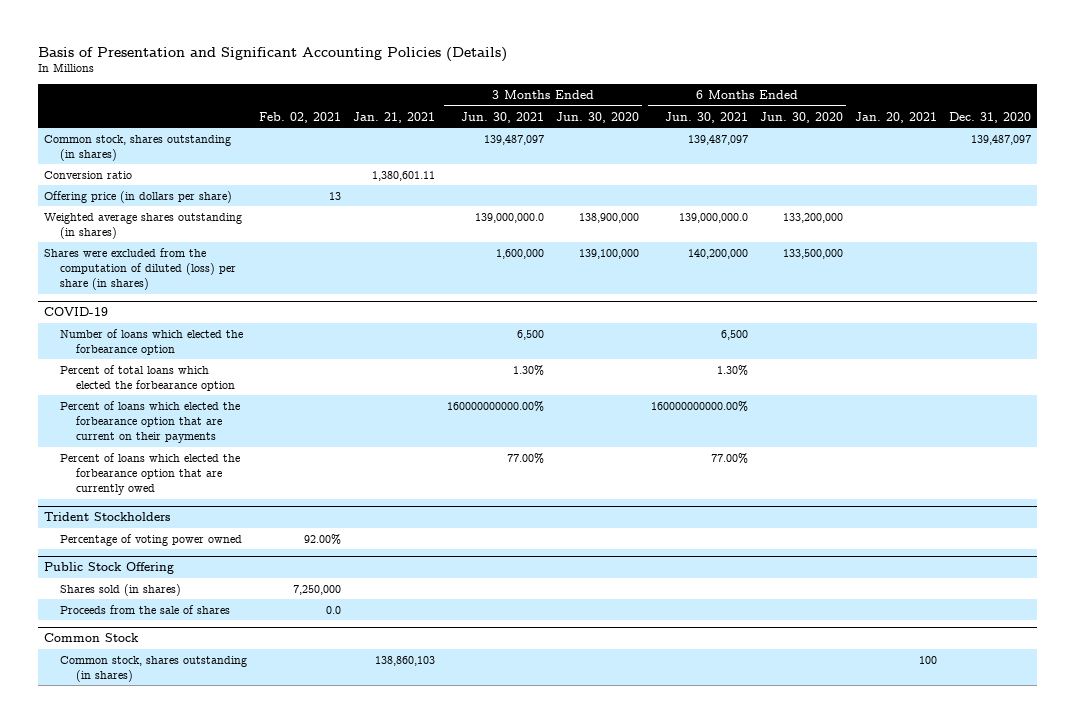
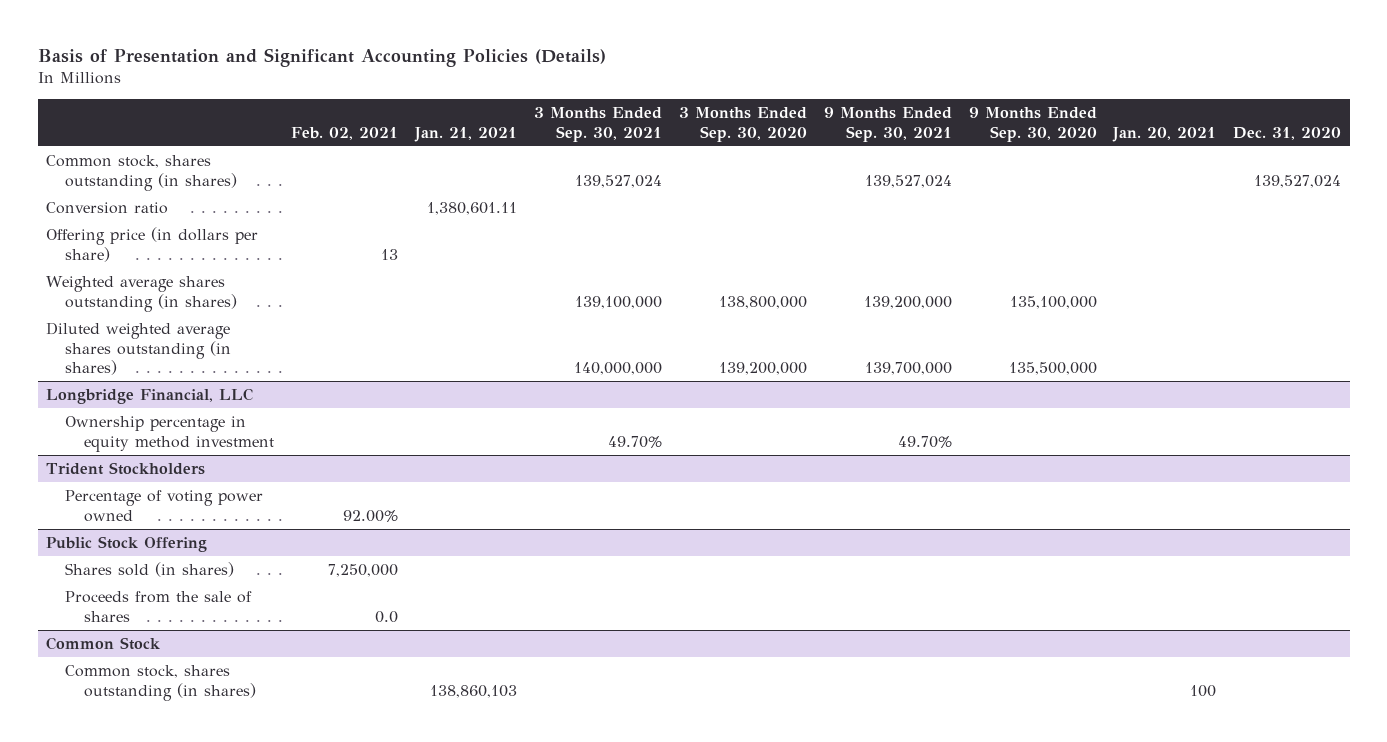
- | Feb. 02, 2021 | Jan. 21, 2021 | 3 Months Ended Jun. 30, 2021 | 3 Months Ended Jun. 30, 2020 | 6 Months Ended Jun. 30, 2021 | 6 Months Ended Jun. 30, 2020 | Jan. 20, 2021 | Dec. 31, 2020
+ | Feb. 02, 2021 | Jan. 21, 2021 | 3 Months Ended Sep. 30, 2021 | 3 Months Ended Sep. 30, 2020 | 9 Months Ended Sep. 30, 2021 | 9 Months Ended Sep. 30, 2020 | Jan. 20, 2021 | Dec. 31, 2020
- Common stock, shares outstanding (in shares) | | | 139,487,097 | | 139,487,097 | | | 139,487,097
+ Common stock, shares outstanding (in shares) | | | 139,527,024 | | 139,527,024 | | | 139,527,024
- Shares were excluded from the computation of diluted (loss) per share (in shares) | | | 1,600,000 | 139,100,000 | 140,200,000 | 133,500,000 | |
- COVID-19
- Number of loans which elected the forbearance option | | | 6,500 | | 6,500 | | |
- Percent of total loans which elected the forbearance option | | | 1.30% | | 1.30% | | |
- Percent of loans which elected the forbearance option that are current on their payments | | | 160000000000.00% | | 160000000000.00% | | |
- Percent of loans which elected the forbearance option that are currently owed | | | 77.00% | | 77.00% | | |
+ Diluted weighted average shares outstanding (in shares) | | | 140,000,000 | 139,200,000 | 139,700,000 | 135,500,000 | |
+ Longbridge Financial, LLC
+ Ownership percentage in equity method investment | | | 49.70% | | 49.70% | | |

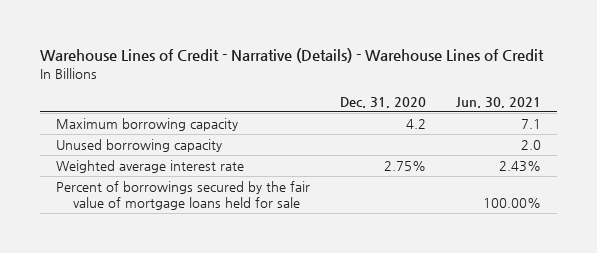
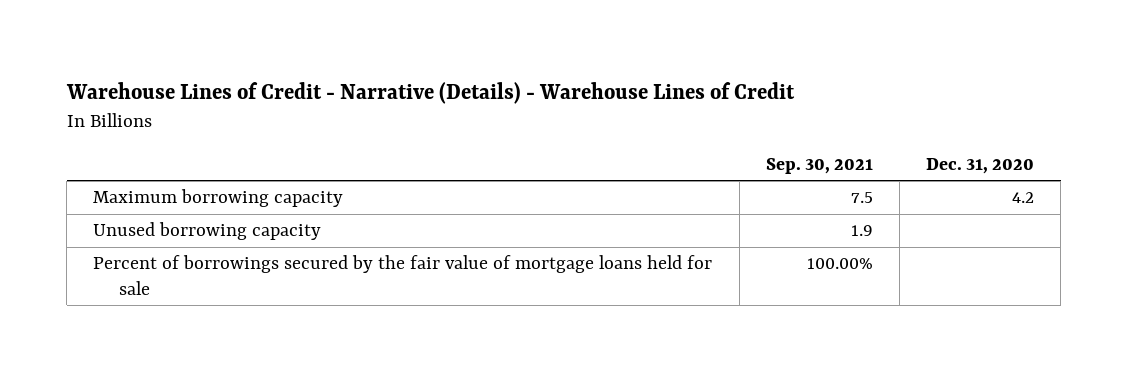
- | Dec. 31, 2020 | Jun. 30, 2021
+ | Sep. 30, 2021 | Dec. 31, 2020
- Weighted average interest rate | 2.75% | 2.43%

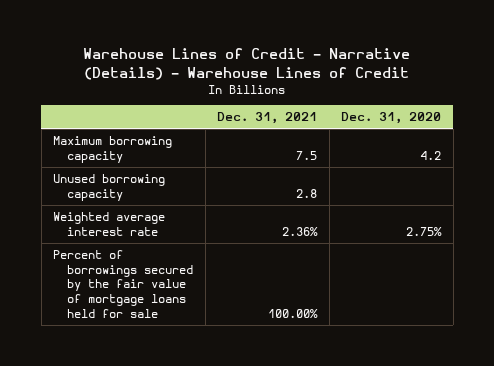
- | Sep. 30, 2021 | Dec. 31, 2020
+ | Dec. 31, 2021 | Dec. 31, 2020
+ Weighted average interest rate | 2.36% | 2.75%

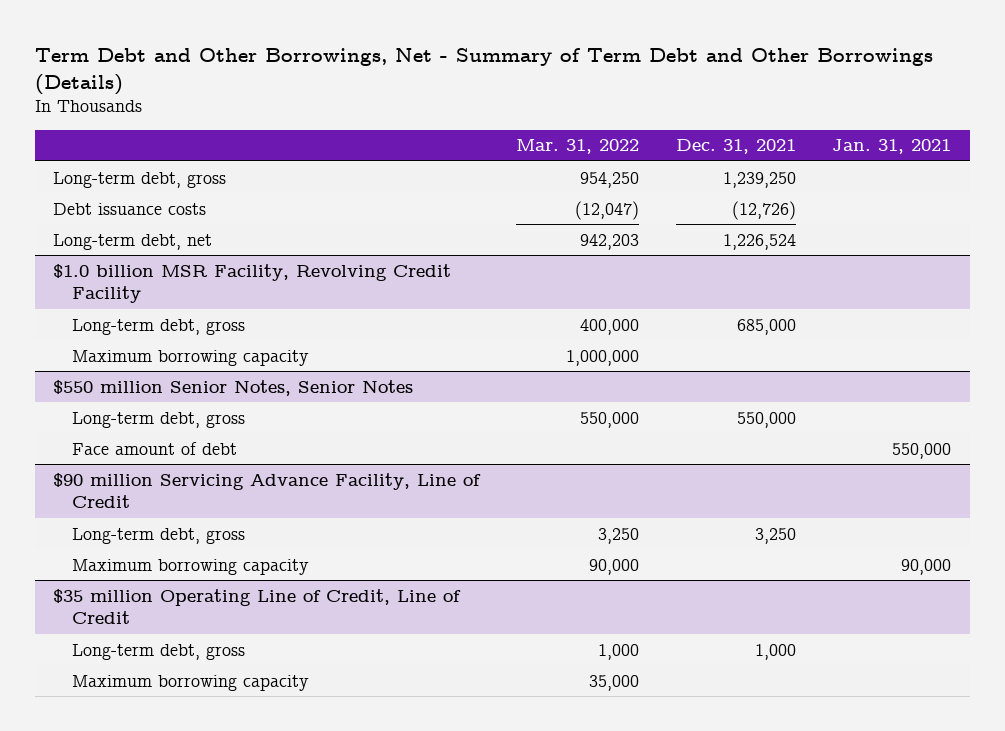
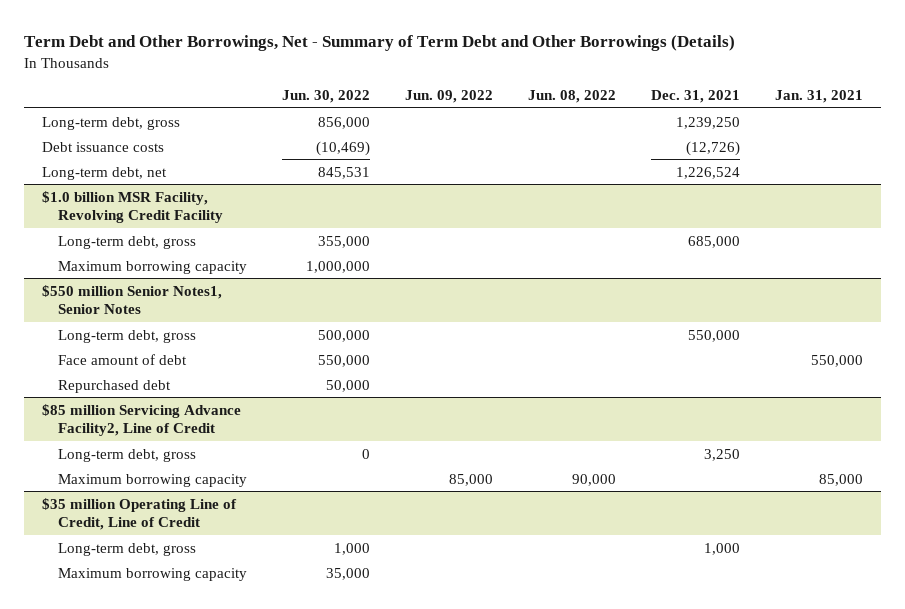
- | Mar. 31, 2022 | Dec. 31, 2021 | Jan. 31, 2021
+ | Jun. 30, 2022 | Jun. 09, 2022 | Jun. 08, 2022 | Dec. 31, 2021 | Jan. 31, 2021
- $550 million Senior Notes, Senior Notes
+ $550 million Senior Notes1, Senior Notes
- $90 million Servicing Advance Facility, Line of Credit
+ Repurchased debt | 50,000 | | | |
+ $85 million Servicing Advance Facility2, Line of Credit
- Maximum borrowing capacity | 90,000 | | 90,000
+ Maximum borrowing capacity | | 85,000 | 90,000 | | 85,000

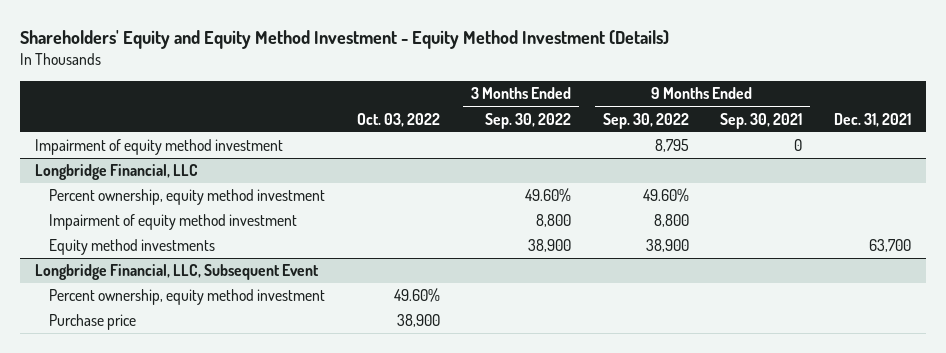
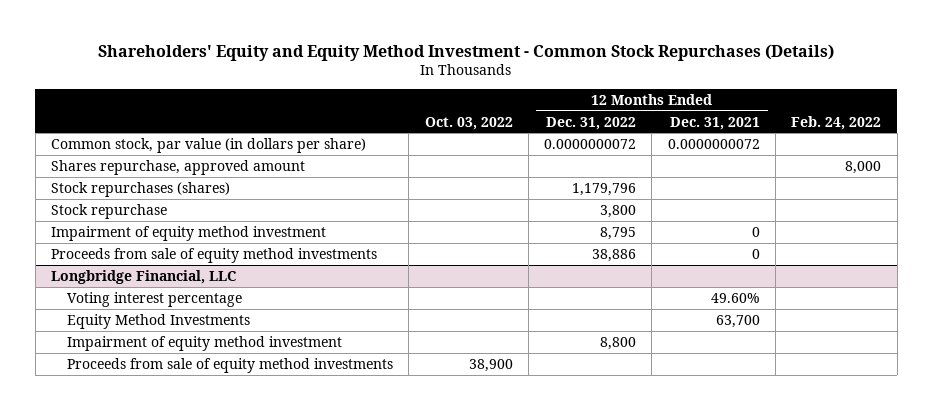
- Shareholders' Equity and Equity Method Investment - Equity Method Investment (Details)
+ Shareholders' Equity and Equity Method Investment - Common Stock Repurchases (Details)
- | Oct. 03, 2022 | 3 Months Ended Sep. 30, 2022 | 9 Months Ended Sep. 30, 2022 | 9 Months Ended Sep. 30, 2021 | Dec. 31, 2021
+ | Oct. 03, 2022 | 12 Months Ended Dec. 31, 2022 | 12 Months Ended Dec. 31, 2021 | Feb. 24, 2022
+ Common stock, par value (in dollars per share) | | 0.0000000072 | 0.0000000072 |
+ Shares repurchase, approved amount | | | | 8,000
+ Stock repurchases (shares) | | 1,179,796 | |
+ Stock repurchase | | 3,800 | |
+ Proceeds from sale of equity method investments | | 38,886 | 0 |
@ Longbridge Financial, LLC
- Percent ownership, equity method investment | | 49.60% | 49.60% | |
+ Voting interest percentage | | | 49.60% |
+ Equity Method Investments | | | 63,700 |
- Equity method investments | | 38,900 | 38,900 | | 63,700
- Longbridge Financial, LLC, Subsequent Event
- Percent ownership, equity method investment | 49.60% | | | |
- Purchase price | 38,900 | | | |
@ Longbridge Financial, LLC
+ Proceeds from sale of equity method investments | 38,900 | | |

